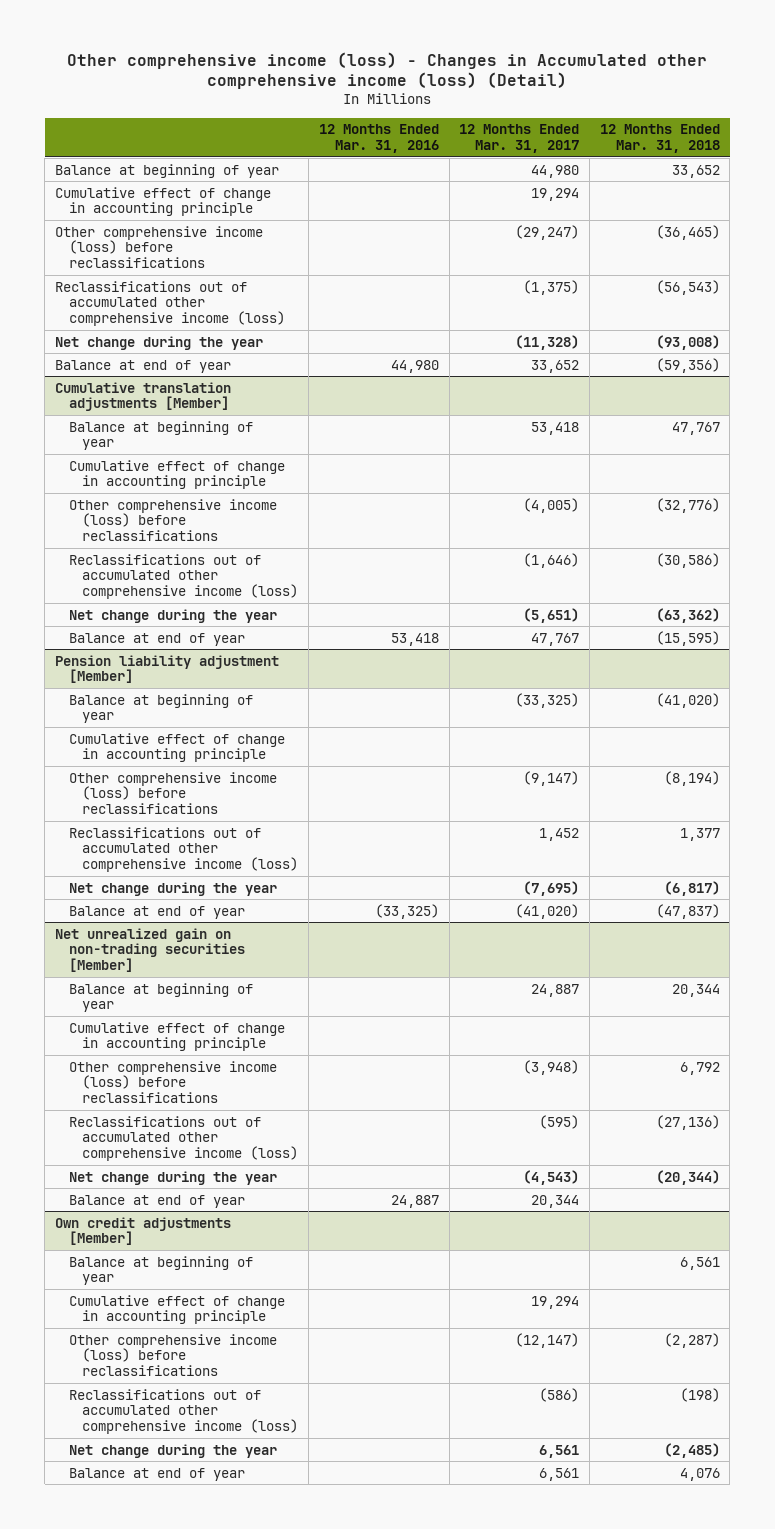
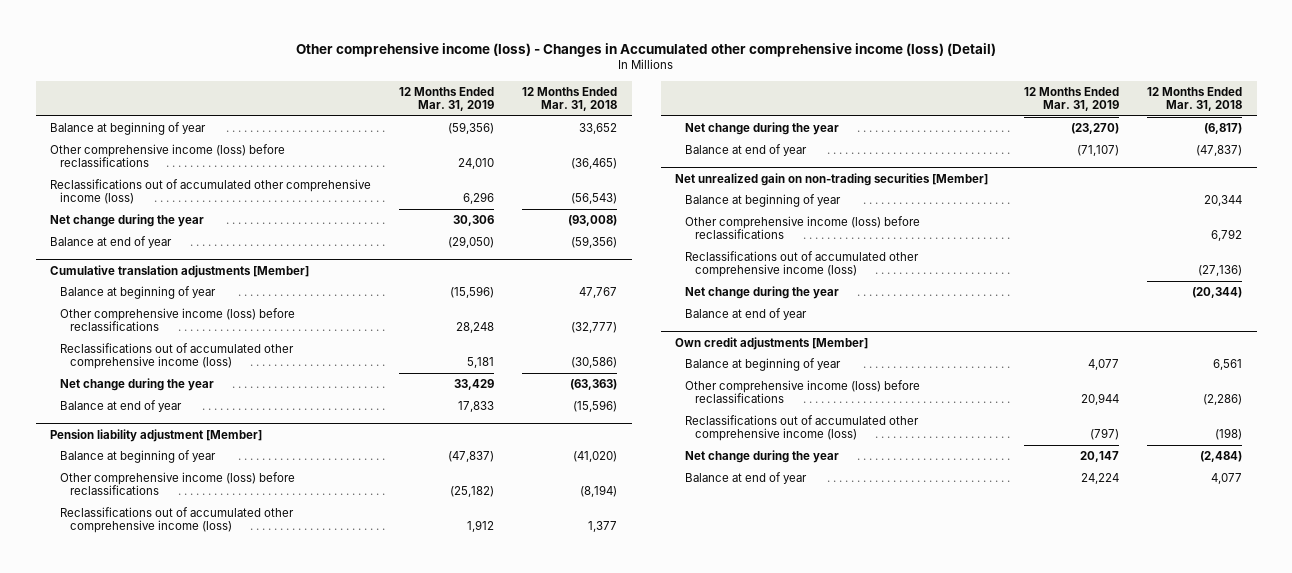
- | 12 Months Ended Mar. 31, 2016 | 12 Months Ended Mar. 31, 2017 | 12 Months Ended Mar. 31, 2018
+ | 12 Months Ended Mar. 31, 2019 | 12 Months Ended Mar. 31, 2018
- Cumulative effect of change in accounting principle | | 19,294 |
@ Cumulative translation adjustments [Member]
- Cumulative effect of change in accounting principle
- Other comprehensive income (loss) before reclassifications | | (4,005) | (32,776)
+ Other comprehensive income (loss) before reclassifications | 28,248 | (32,777)
- Net change during the year | | (5,651) | (63,362)
- Balance at end of year | 53,418 | 47,767 | (15,595)
+ Net change during the year | 33,429 | (63,363)
+ Balance at end of year | 17,833 | (15,596)
@ Pension liability adjustment [Member]
- Cumulative effect of change in accounting principle
@ Net unrealized gain on non-trading securities [Member]
- Cumulative effect of change in accounting principle
@ Own credit adjustments [Member]
- Cumulative effect of change in accounting principle | | 19,294 |
- Other comprehensive income (loss) before reclassifications | | (12,147) | (2,287)
+ Other comprehensive income (loss) before reclassifications | 20,944 | (2,286)
- Net change during the year | | 6,561 | (2,485)
- Balance at end of year | | 6,561 | 4,076
+ Net change during the year | 20,147 | (2,484)
+ Balance at end of year | 24,224 | 4,077

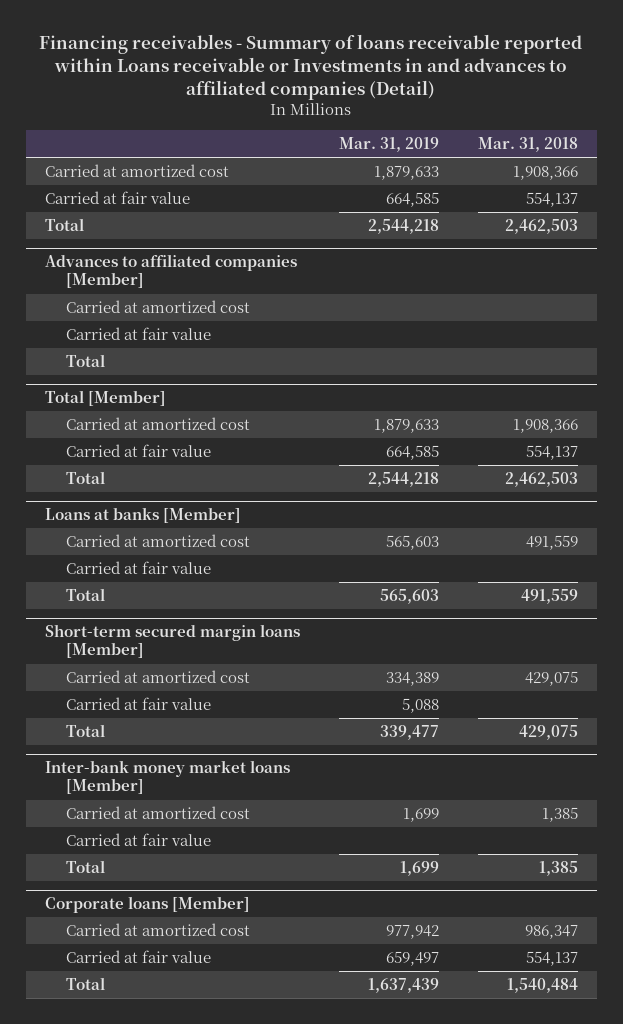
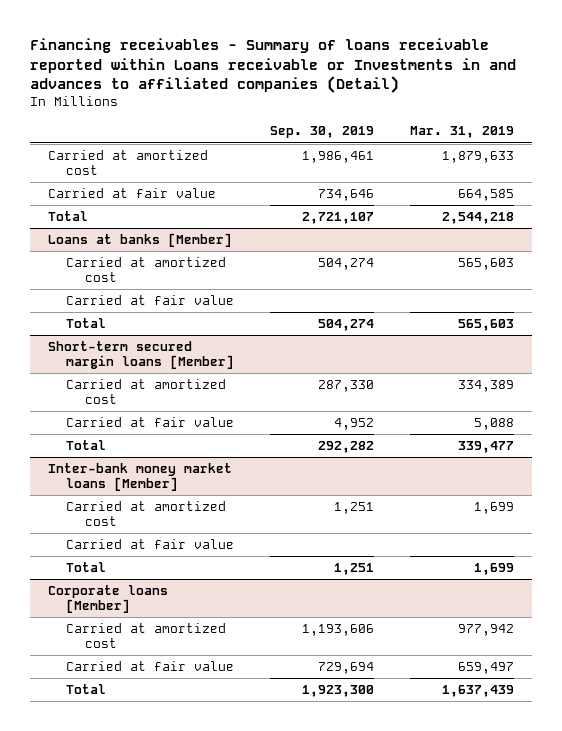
- | Mar. 31, 2019 | Mar. 31, 2018
+ | Sep. 30, 2019 | Mar. 31, 2019
- Advances to affiliated companies [Member]
- Carried at amortized cost
- Carried at fair value
- Total
- Total [Member]
- Carried at amortized cost | 1,879,633 | 1,908,366
- Carried at fair value | 664,585 | 554,137
- Total | 2,544,218 | 2,462,503

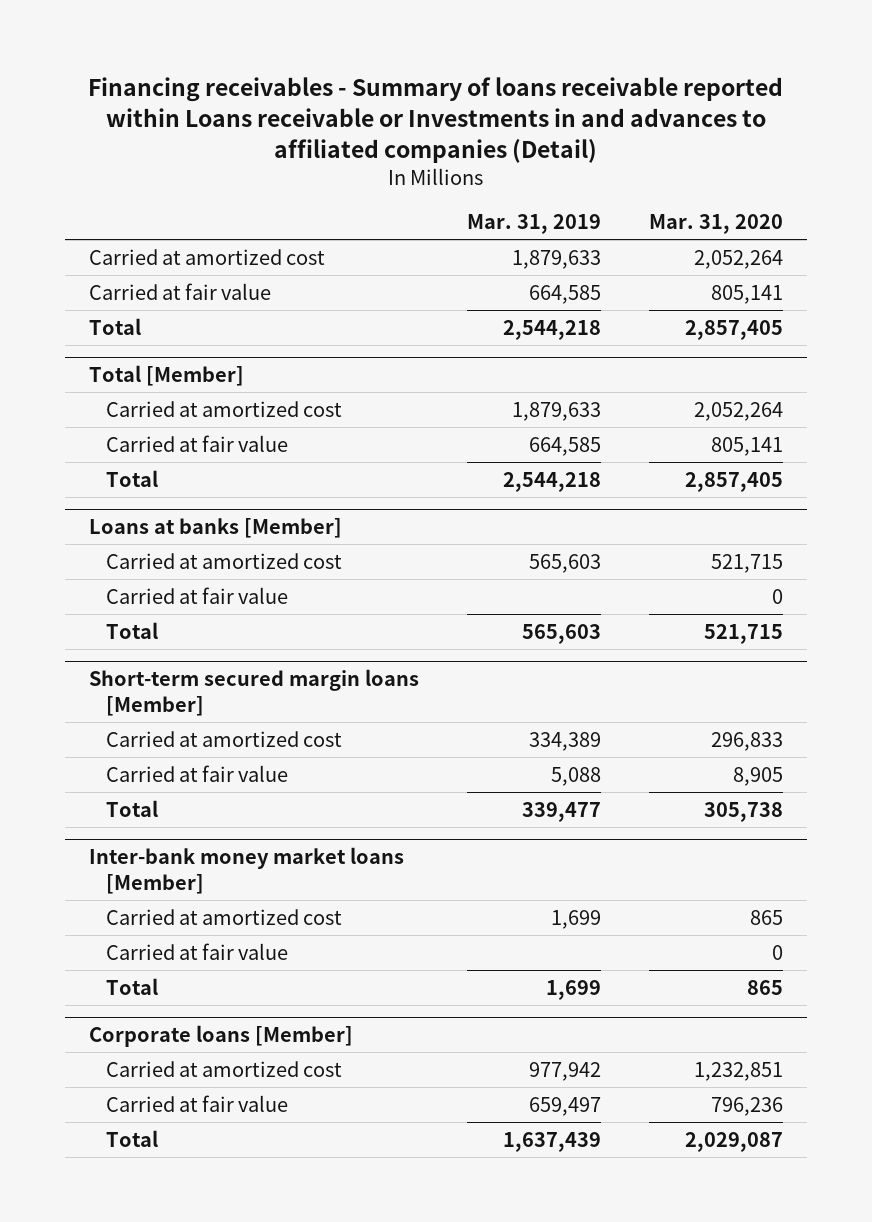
- | Sep. 30, 2019 | Mar. 31, 2019
+ | Mar. 31, 2019 | Mar. 31, 2020
+ Total [Member]
+ Carried at amortized cost | 1,879,633 | 2,052,264
+ Carried at fair value | 664,585 | 805,141
+ Total | 2,544,218 | 2,857,405

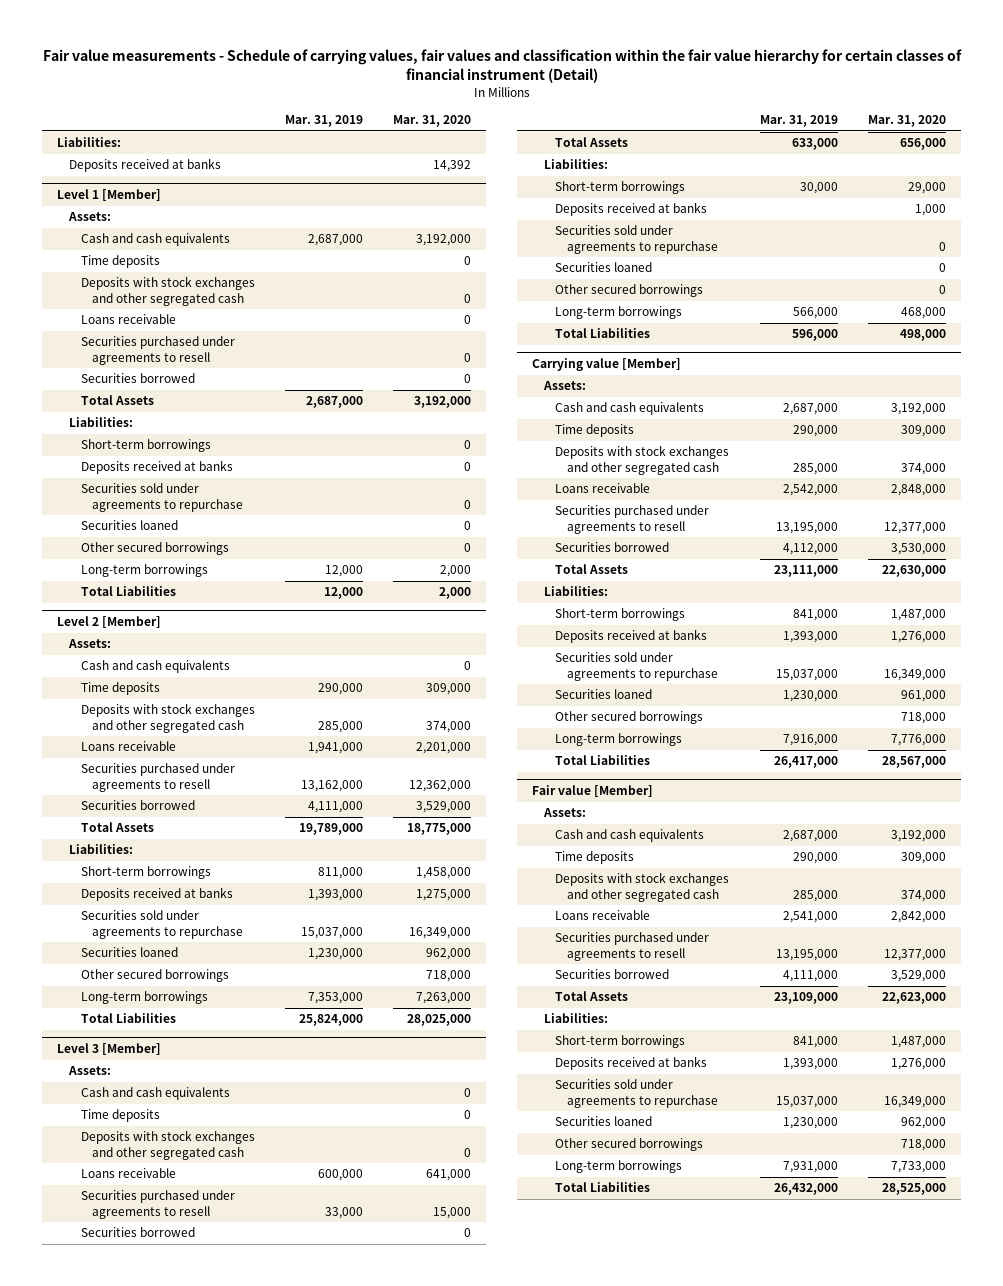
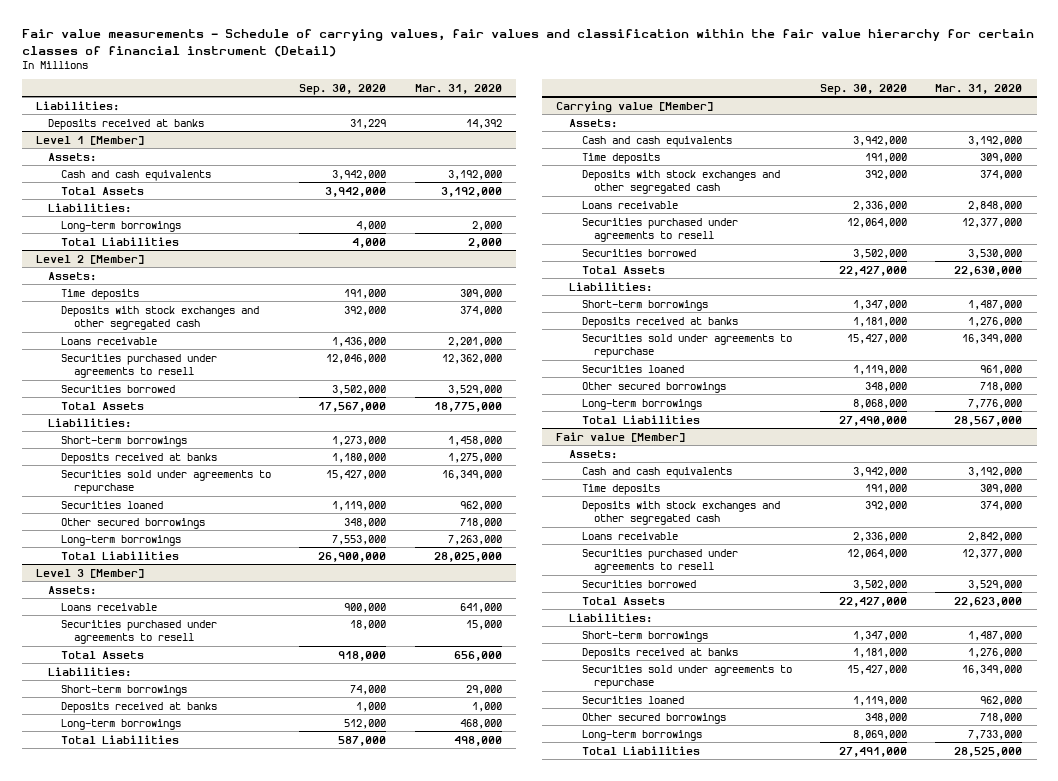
- | Mar. 31, 2019 | Mar. 31, 2020
+ | Sep. 30, 2020 | Mar. 31, 2020
@ Level 1 [Member]
- Time deposits | | 0
- Deposits with stock exchanges and other segregated cash | | 0
- Loans receivable | | 0
- Securities purchased under agreements to resell | | 0
- Securities borrowed | | 0
- Short-term borrowings | | 0
- Deposits received at banks | | 0
- Securities sold under agreements to repurchase | | 0
- Securities loaned | | 0
- Other secured borrowings | | 0
@ Level 2 [Member]
- Cash and cash equivalents | | 0
@ Level 3 [Member]
- Cash and cash equivalents | | 0
- Time deposits | | 0
- Deposits with stock exchanges and other segregated cash | | 0
- Securities borrowed | | 0
- Securities sold under agreements to repurchase | | 0
- Securities loaned | | 0
- Other secured borrowings | | 0

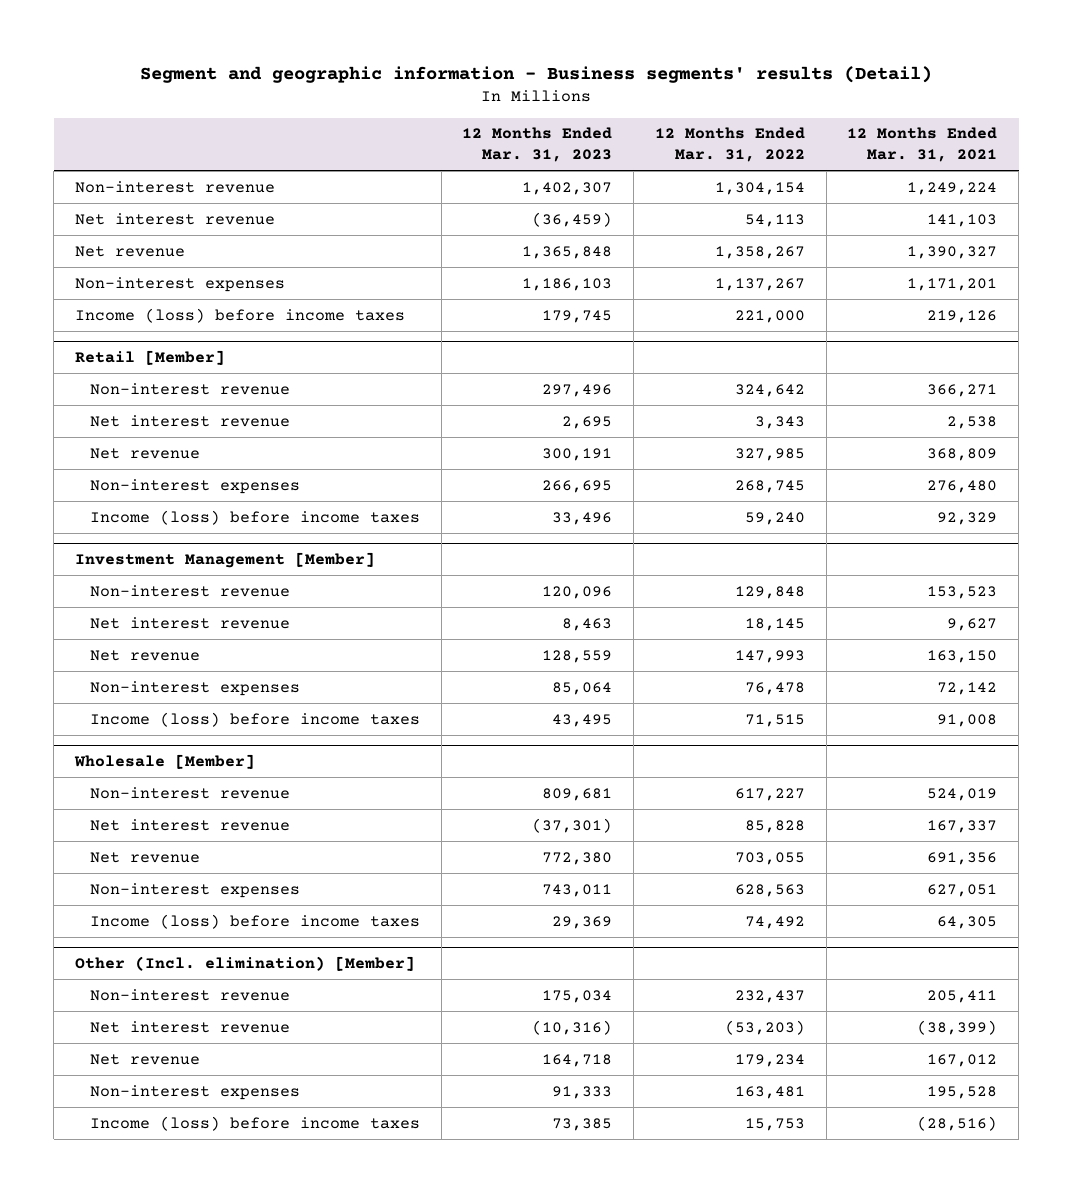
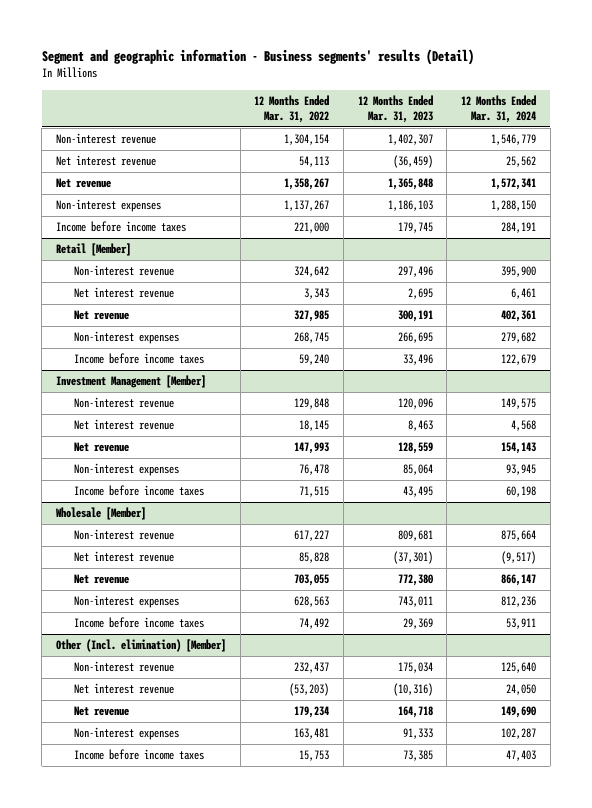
- | 12 Months Ended Mar. 31, 2023 | 12 Months Ended Mar. 31, 2022 | 12 Months Ended Mar. 31, 2021
+ | 12 Months Ended Mar. 31, 2022 | 12 Months Ended Mar. 31, 2023 | 12 Months Ended Mar. 31, 2024
- Income (loss) before income taxes | 179,745 | 221,000 | 219,126
+ Income before income taxes | 221,000 | 179,745 | 284,191
@ Retail [Member]
- Income (loss) before income taxes | 33,496 | 59,240 | 92,329
+ Income before income taxes | 59,240 | 33,496 | 122,679
@ Investment Management [Member]
- Income (loss) before income taxes | 43,495 | 71,515 | 91,008
+ Income before income taxes | 71,515 | 43,495 | 60,198
@ Wholesale [Member]
- Income (loss) before income taxes | 29,369 | 74,492 | 64,305
+ Income before income taxes | 74,492 | 29,369 | 53,911
@ Other (Incl. elimination) [Member]
- Income (loss) before income taxes | 73,385 | 15,753 | (28,516)
+ Income before income taxes | 15,753 | 73,385 | 47,403

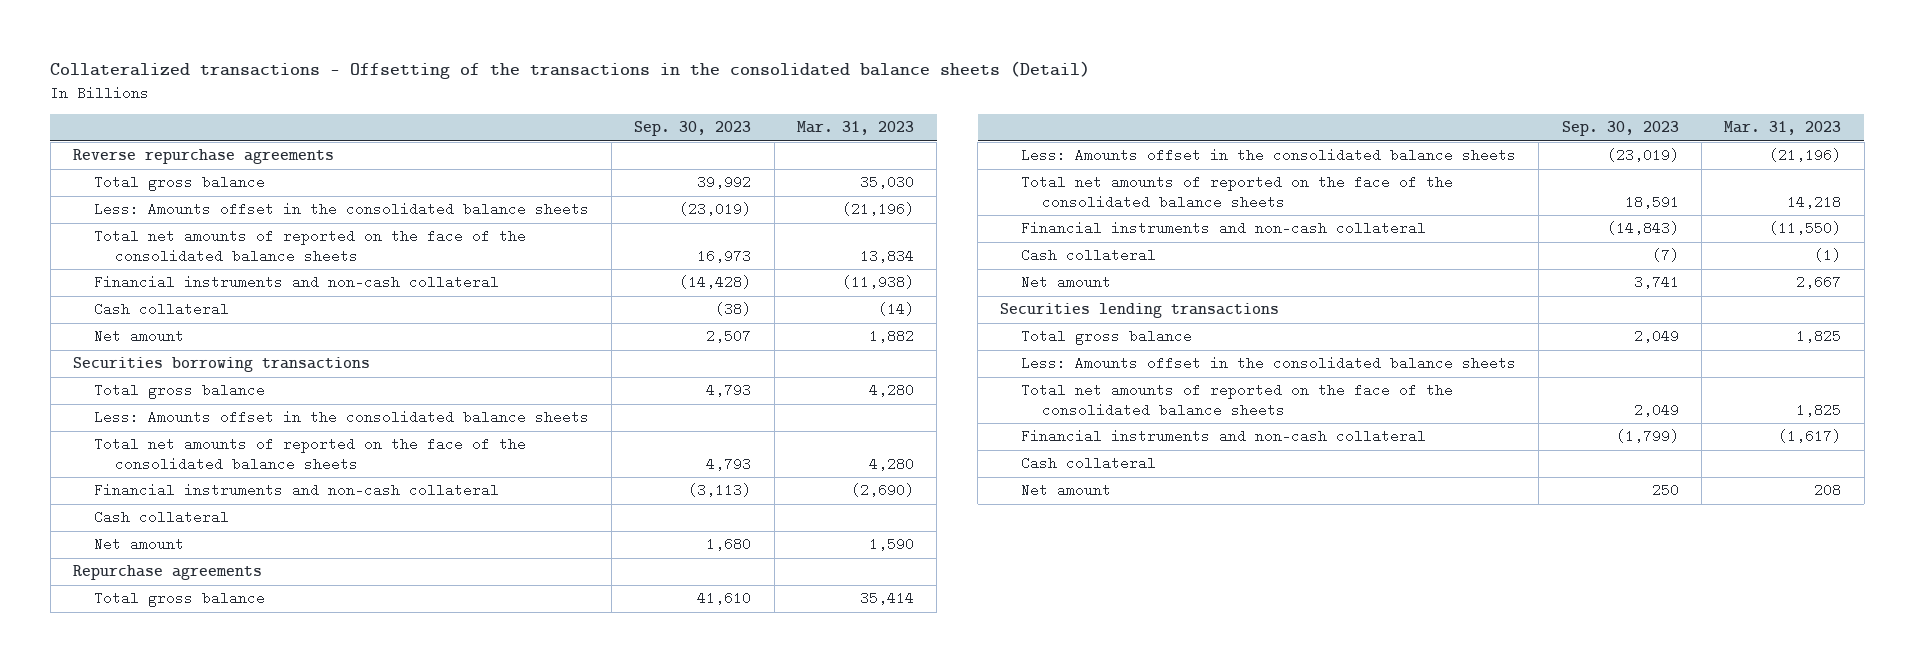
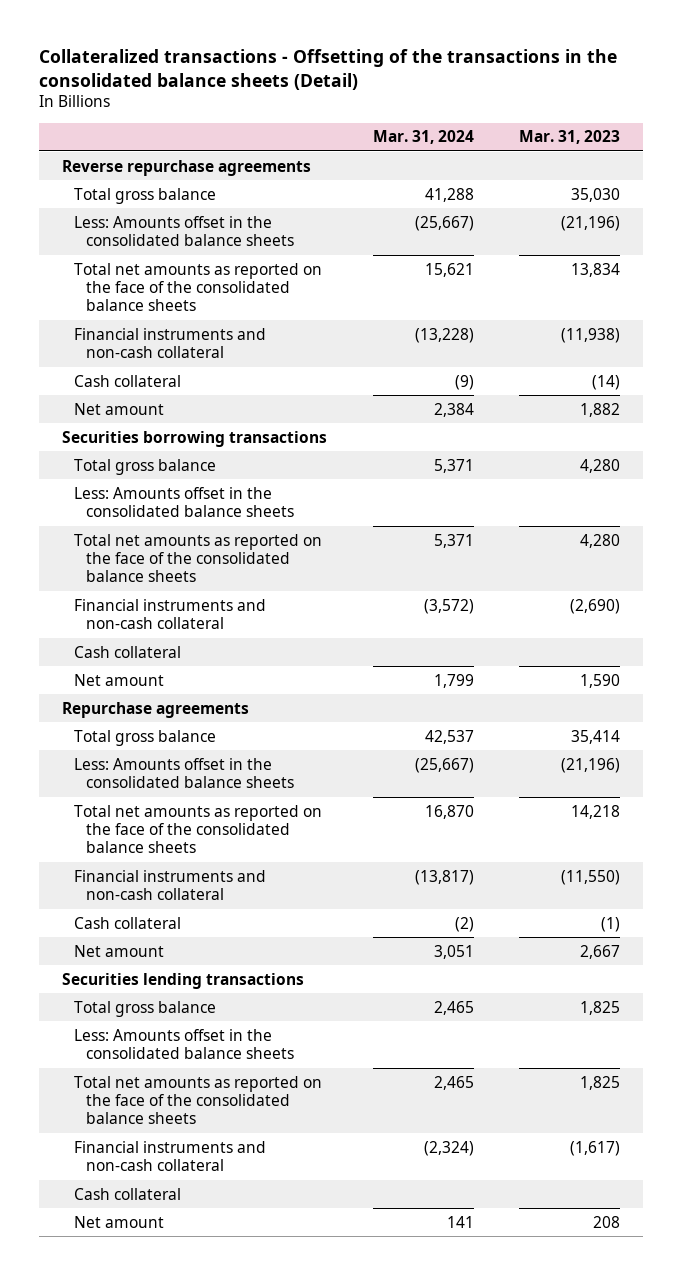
- | Sep. 30, 2023 | Mar. 31, 2023
+ | Mar. 31, 2024 | Mar. 31, 2023
- Total net amounts of reported on the face of the consolidated balance sheets | 16,973 | 13,834
+ Total net amounts as reported on the face of the consolidated balance sheets | 15,621 | 13,834
- Total net amounts of reported on the face of the consolidated balance sheets | 4,793 | 4,280
+ Total net amounts as reported on the face of the consolidated balance sheets | 5,371 | 4,280
- Total net amounts of reported on the face of the consolidated balance sheets | 18,591 | 14,218
+ Total net amounts as reported on the face of the consolidated balance sheets | 16,870 | 14,218
- Total net amounts of reported on the face of the consolidated balance sheets | 2,049 | 1,825
+ Total net amounts as reported on the face of the consolidated balance sheets | 2,465 | 1,825

